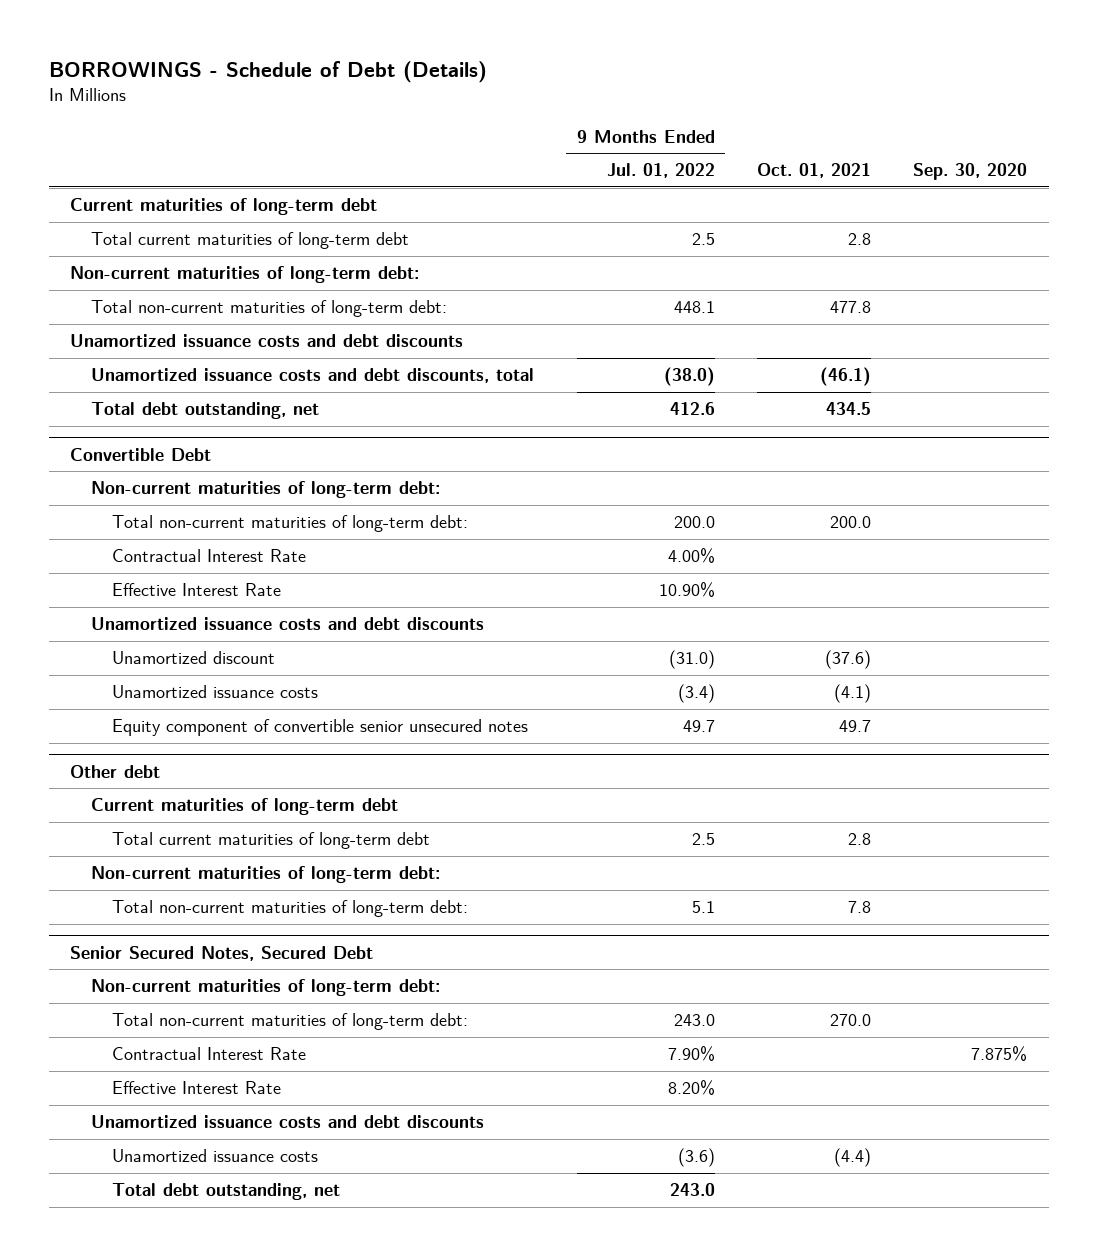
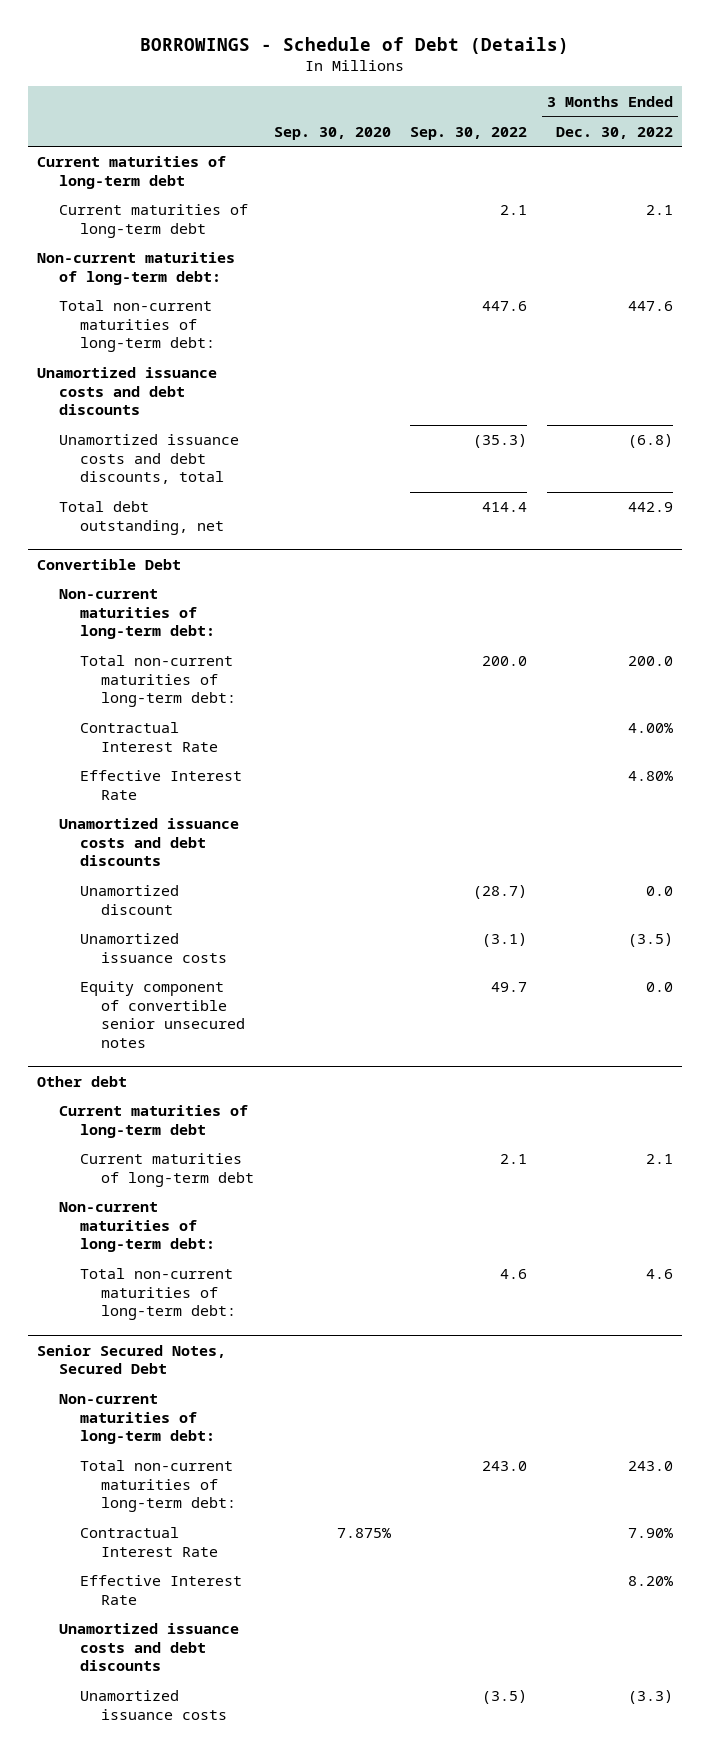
- | 9 Months Ended Jul. 01, 2022 | Oct. 01, 2021 | Sep. 30, 2020
+ | Sep. 30, 2020 | Sep. 30, 2022 | 3 Months Ended Dec. 30, 2022
- Total current maturities of long-term debt | 2.5 | 2.8 |
+ Current maturities of long-term debt | | 2.1 | 2.1
@ Other debt
- Total current maturities of long-term debt | 2.5 | 2.8 |
+ Current maturities of long-term debt | | 2.1 | 2.1
@ Senior Secured Notes, Secured Debt
- Total debt outstanding, net | 243.0 | |

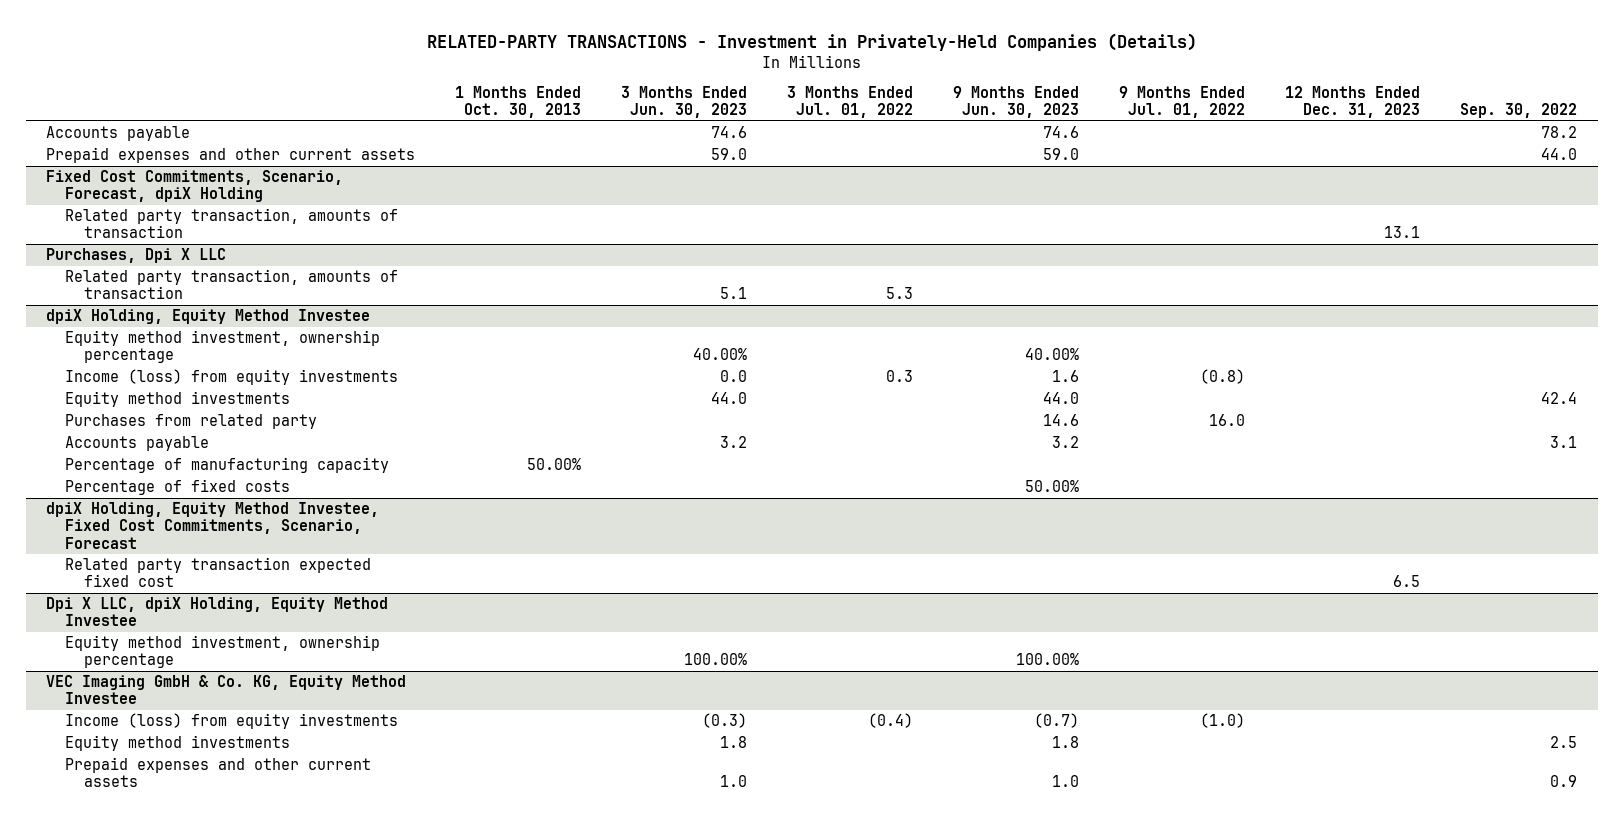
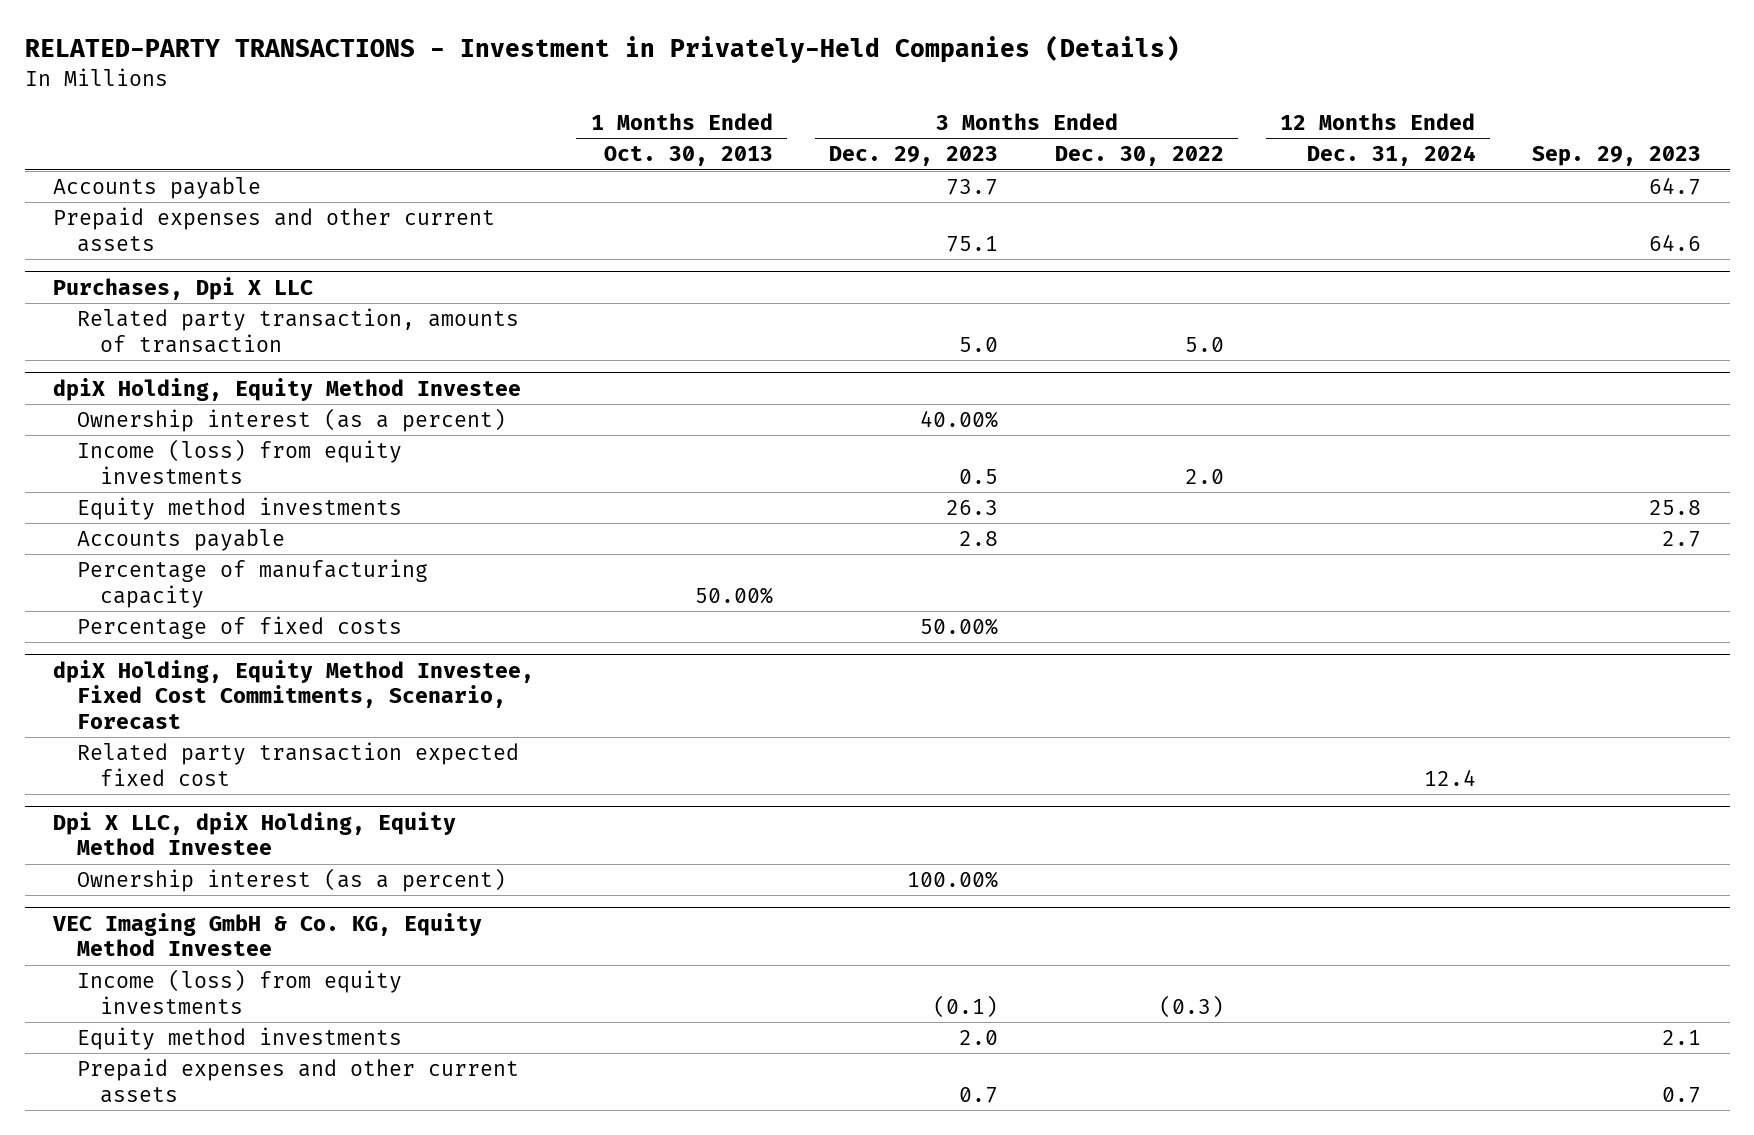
- | 1 Months Ended Oct. 30, 2013 | 3 Months Ended Jun. 30, 2023 | 3 Months Ended Jul. 01, 2022 | 9 Months Ended Jun. 30, 2023 | 9 Months Ended Jul. 01, 2022 | 12 Months Ended Dec. 31, 2023 | Sep. 30, 2022
+ | 1 Months Ended Oct. 30, 2013 | 3 Months Ended Dec. 29, 2023 | 3 Months Ended Dec. 30, 2022 | 12 Months Ended Dec. 31, 2024 | Sep. 29, 2023
- Fixed Cost Commitments, Scenario, Forecast, dpiX Holding
- Related party transaction, amounts of transaction | | | | | | 13.1 |
@ dpiX Holding, Equity Method Investee
- Equity method investment, ownership percentage | | 40.00% | | 40.00% | | |
+ Ownership interest (as a percent) | | 40.00% | | |
- Purchases from related party | | | | 14.6 | 16.0 | |
@ Dpi X LLC, dpiX Holding, Equity Method Investee
- Equity method investment, ownership percentage | | 100.00% | | 100.00% | | |
+ Ownership interest (as a percent) | | 100.00% | | |

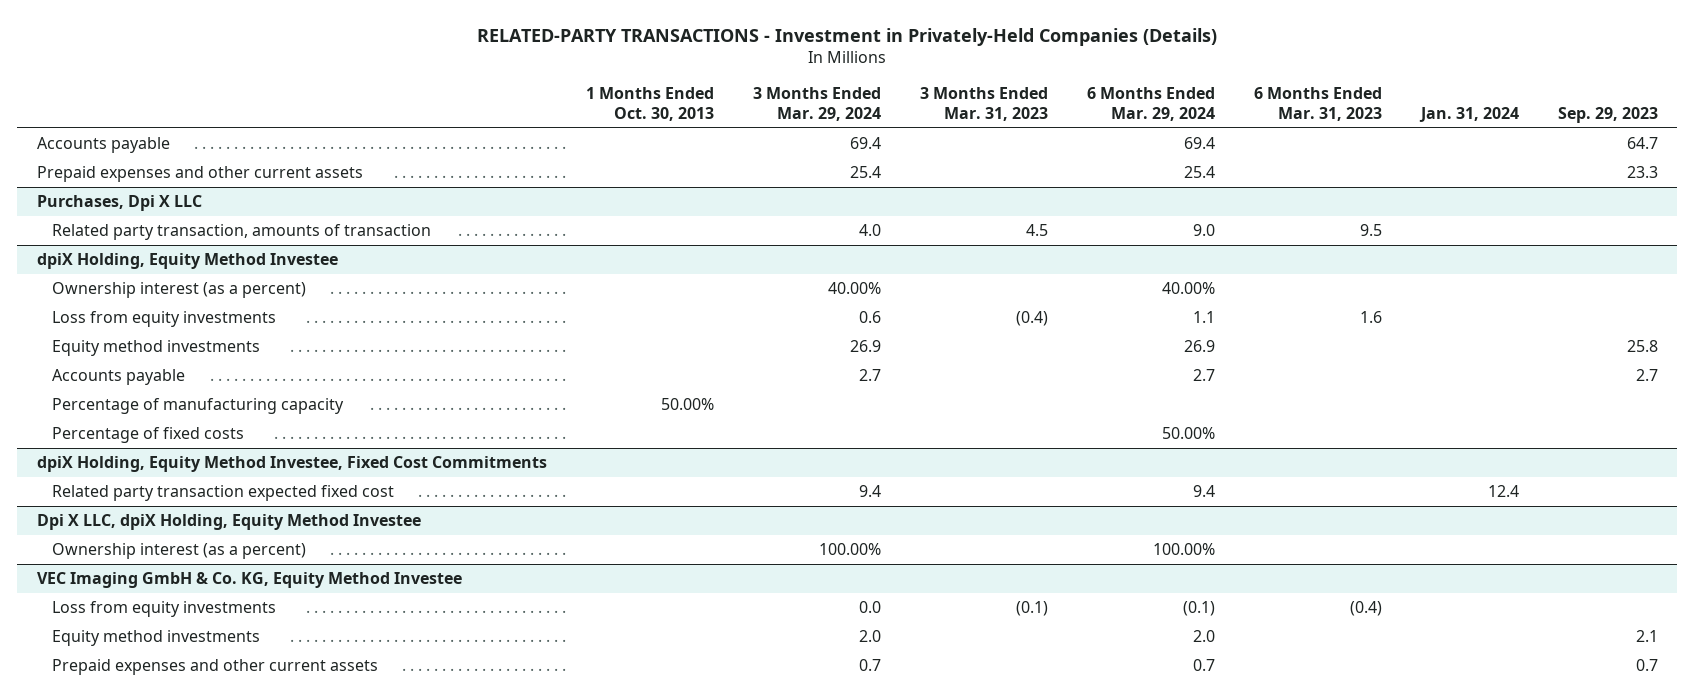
- | 1 Months Ended Oct. 30, 2013 | 3 Months Ended Dec. 29, 2023 | 3 Months Ended Dec. 30, 2022 | 12 Months Ended Dec. 31, 2024 | Sep. 29, 2023
+ | 1 Months Ended Oct. 30, 2013 | 3 Months Ended Mar. 29, 2024 | 3 Months Ended Mar. 31, 2023 | 6 Months Ended Mar. 29, 2024 | 6 Months Ended Mar. 31, 2023 | Jan. 31, 2024 | Sep. 29, 2023
- Prepaid expenses and other current assets | | 75.1 | | | 64.6
+ Prepaid expenses and other current assets | | 25.4 | | 25.4 | | | 23.3
@ dpiX Holding, Equity Method Investee
- Income (loss) from equity investments | | 0.5 | 2.0 | |
+ Loss from equity investments | | 0.6 | (0.4) | 1.1 | 1.6 | |
- dpiX Holding, Equity Method Investee, Fixed Cost Commitments, Scenario, Forecast
+ dpiX Holding, Equity Method Investee, Fixed Cost Commitments
@ VEC Imaging GmbH & Co. KG, Equity Method Investee
- Income (loss) from equity investments | | (0.1) | (0.3) | |
+ Loss from equity investments | | 0.0 | (0.1) | (0.1) | (0.4) | |

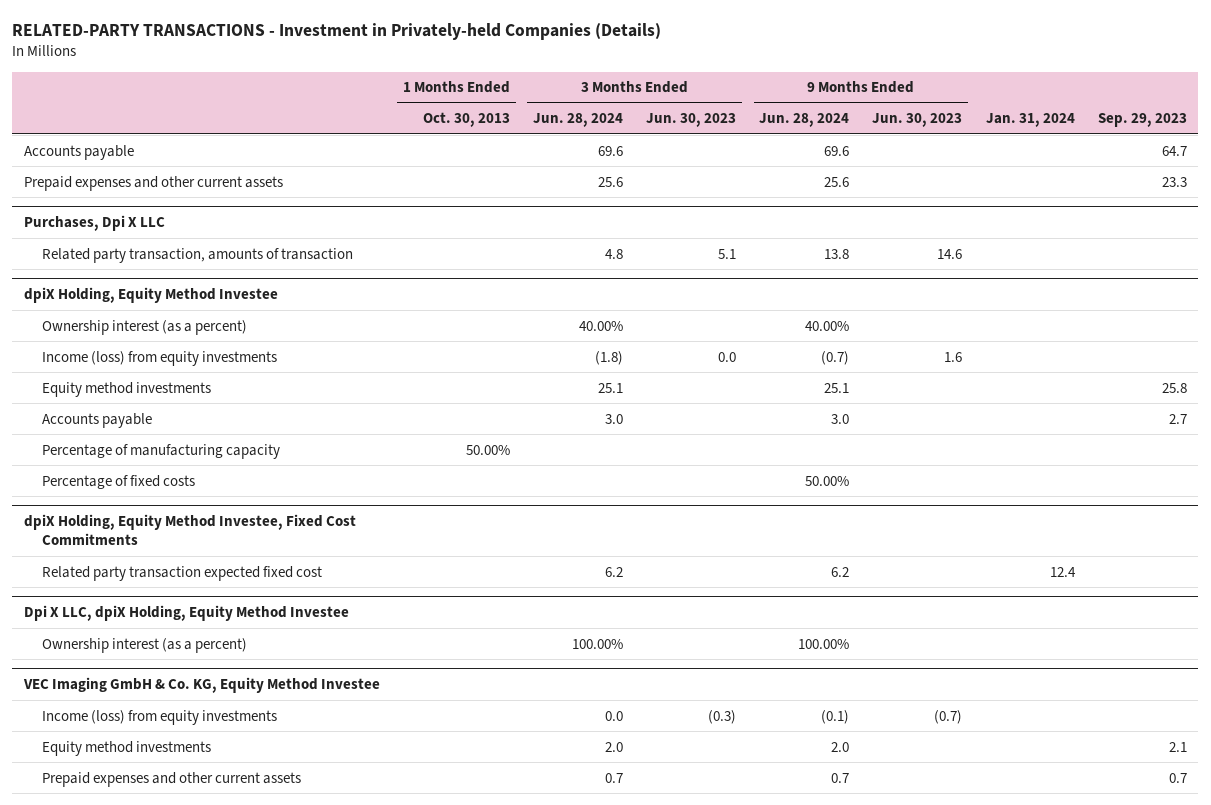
- RELATED-PARTY TRANSACTIONS - Investment in Privately-Held Companies (Details)
+ RELATED-PARTY TRANSACTIONS - Investment in Privately-held Companies (Details)
- | 1 Months Ended Oct. 30, 2013 | 3 Months Ended Mar. 29, 2024 | 3 Months Ended Mar. 31, 2023 | 6 Months Ended Mar. 29, 2024 | 6 Months Ended Mar. 31, 2023 | Jan. 31, 2024 | Sep. 29, 2023
+ | 1 Months Ended Oct. 30, 2013 | 3 Months Ended Jun. 28, 2024 | 3 Months Ended Jun. 30, 2023 | 9 Months Ended Jun. 28, 2024 | 9 Months Ended Jun. 30, 2023 | Jan. 31, 2024 | Sep. 29, 2023
@ dpiX Holding, Equity Method Investee
- Loss from equity investments | | 0.6 | (0.4) | 1.1 | 1.6 | |
+ Income (loss) from equity investments | | (1.8) | 0.0 | (0.7) | 1.6 | |
@ VEC Imaging GmbH & Co. KG, Equity Method Investee
- Loss from equity investments | | 0.0 | (0.1) | (0.1) | (0.4) | |
+ Income (loss) from equity investments | | 0.0 | (0.3) | (0.1) | (0.7) | |

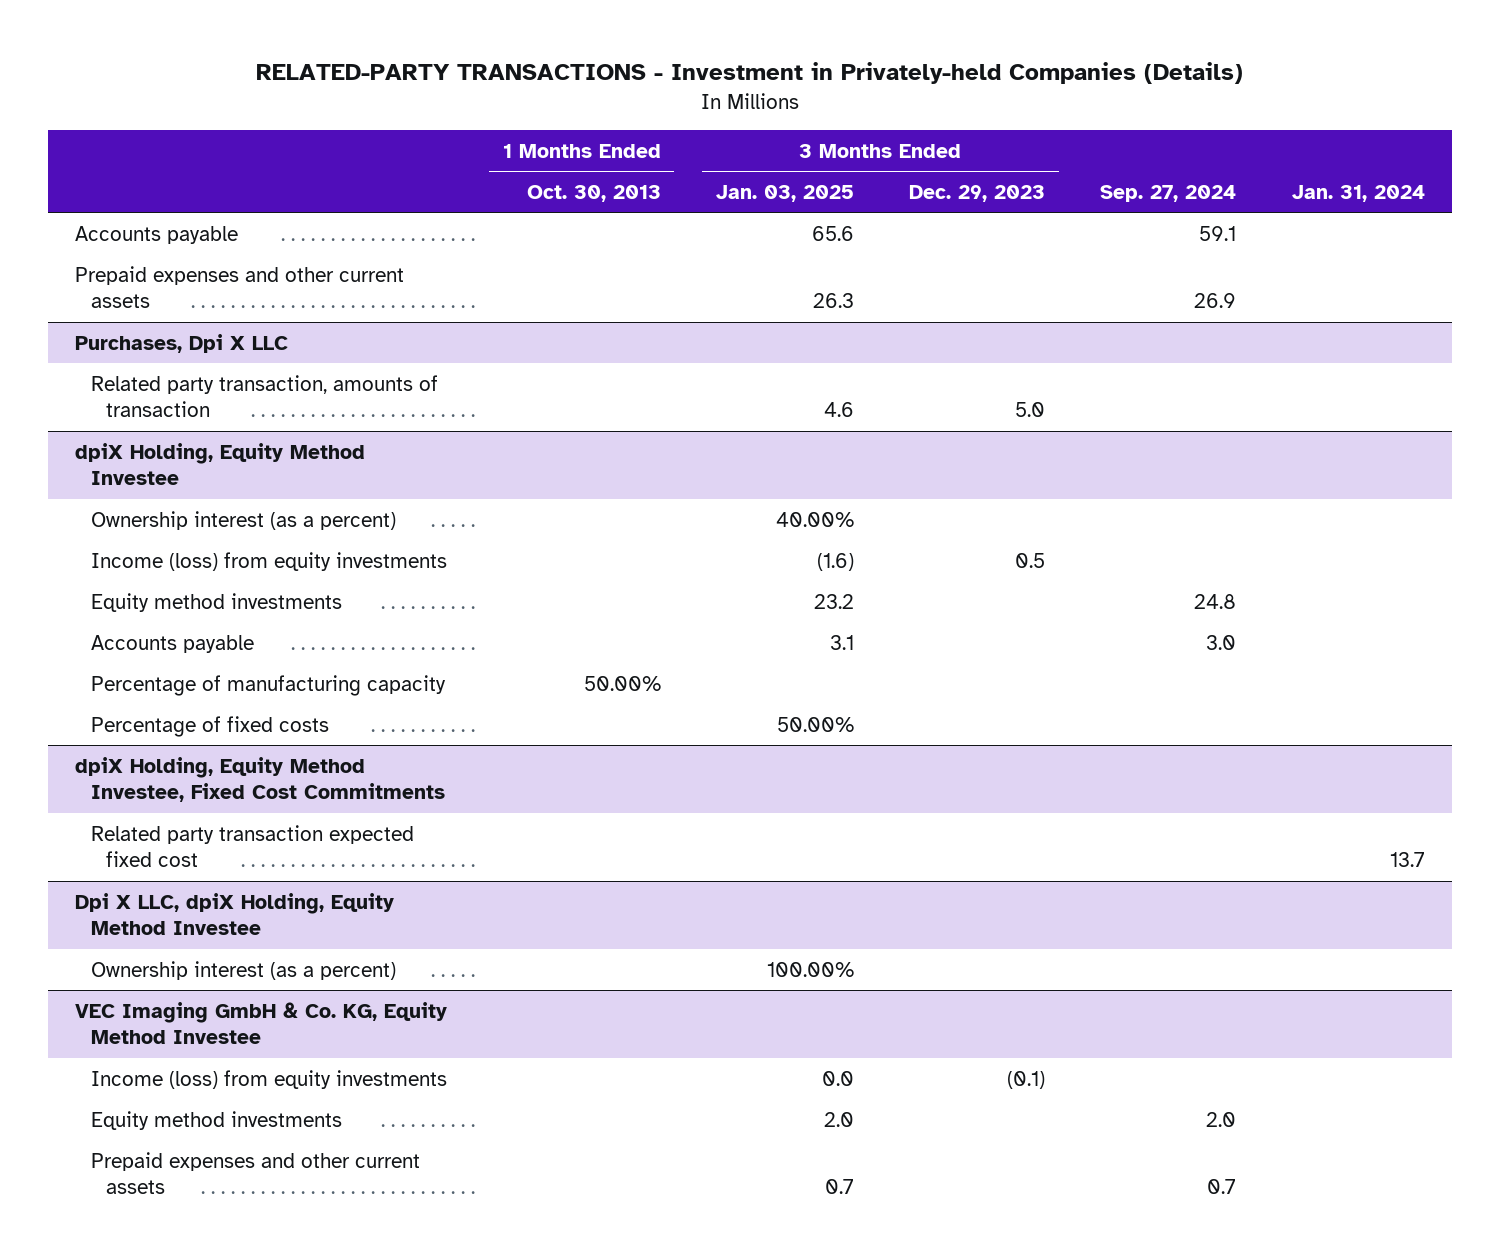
- | 1 Months Ended Oct. 30, 2013 | 3 Months Ended Jun. 28, 2024 | 3 Months Ended Jun. 30, 2023 | 9 Months Ended Jun. 28, 2024 | 9 Months Ended Jun. 30, 2023 | Jan. 31, 2024 | Sep. 29, 2023
+ | 1 Months Ended Oct. 30, 2013 | 3 Months Ended Jan. 03, 2025 | 3 Months Ended Dec. 29, 2023 | Sep. 27, 2024 | Jan. 31, 2024
@ dpiX Holding, Equity Method Investee, Fixed Cost Commitments
- Related party transaction expected fixed cost | | 6.2 | | 6.2 | | 12.4 |
+ Related party transaction expected fixed cost | | | | | 13.7

